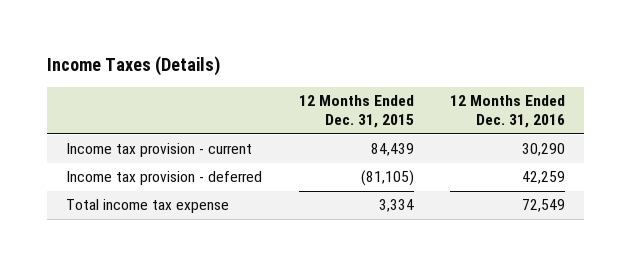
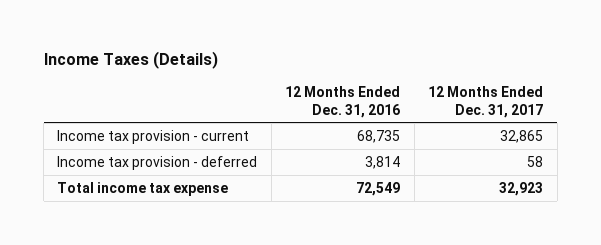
- | 12 Months Ended Dec. 31, 2015 | 12 Months Ended Dec. 31, 2016
+ | 12 Months Ended Dec. 31, 2016 | 12 Months Ended Dec. 31, 2017
- Income tax provision - current | 84,439 | 30,290
- Income tax provision - deferred | (81,105) | 42,259
+ Income tax provision - current | 68,735 | 32,865
+ Income tax provision - deferred | 3,814 | 58

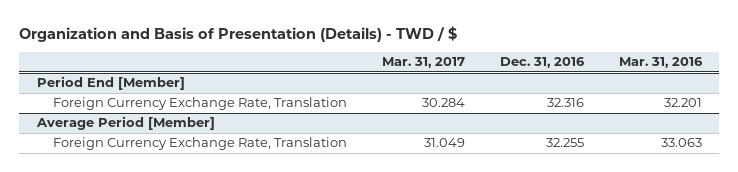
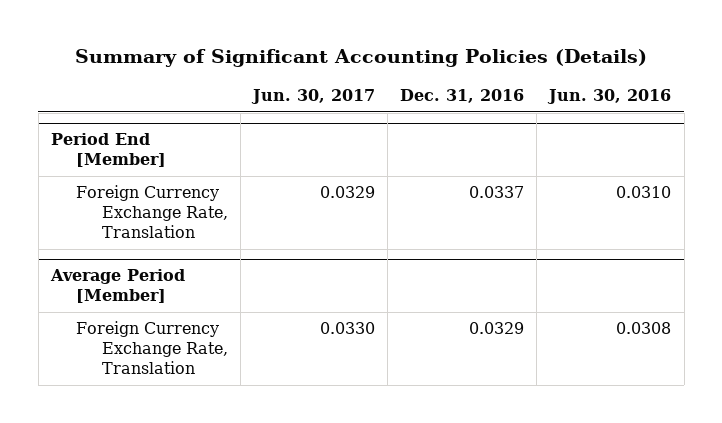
- Organization and Basis of Presentation (Details) - TWD / $
+ Summary of Significant Accounting Policies (Details)
- | Mar. 31, 2017 | Dec. 31, 2016 | Mar. 31, 2016
+ | Jun. 30, 2017 | Dec. 31, 2016 | Jun. 30, 2016
@ Period End [Member]
- Foreign Currency Exchange Rate, Translation | 30.284 | 32.316 | 32.201
+ Foreign Currency Exchange Rate, Translation | 0.0329 | 0.0337 | 0.0310
@ Average Period [Member]
- Foreign Currency Exchange Rate, Translation | 31.049 | 32.255 | 33.063
+ Foreign Currency Exchange Rate, Translation | 0.0330 | 0.0329 | 0.0308

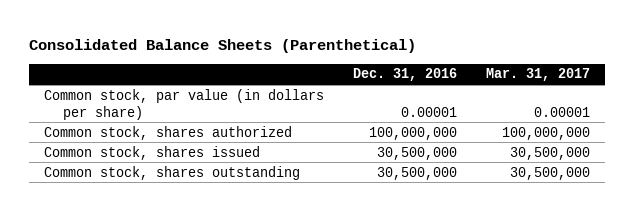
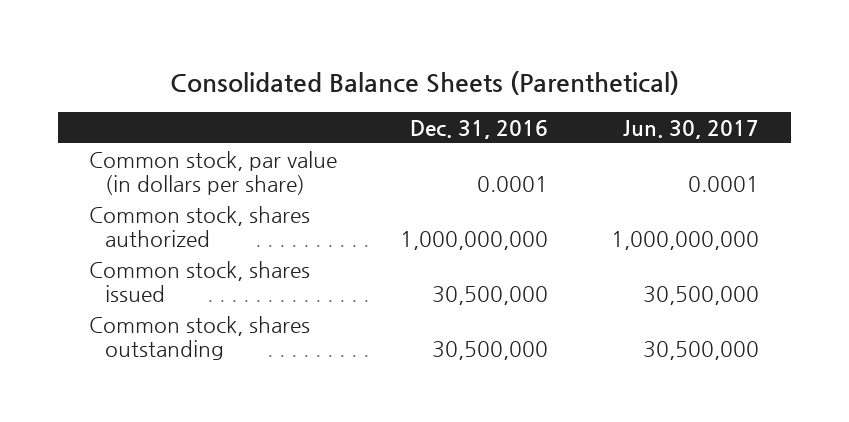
- | Dec. 31, 2016 | Mar. 31, 2017
+ | Dec. 31, 2016 | Jun. 30, 2017
- Common stock, par value (in dollars per share) | 0.00001 | 0.00001
- Common stock, shares authorized | 100,000,000 | 100,000,000
+ Common stock, par value (in dollars per share) | 0.0001 | 0.0001
+ Common stock, shares authorized | 1,000,000,000 | 1,000,000,000

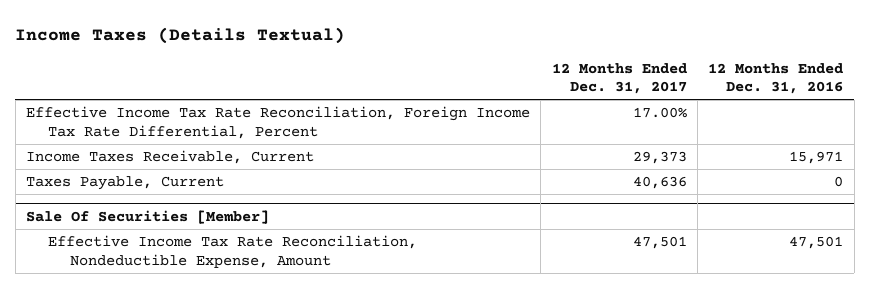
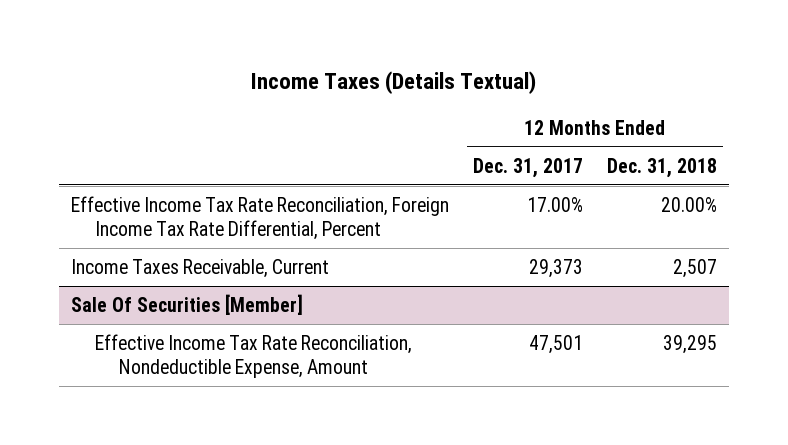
- | 12 Months Ended Dec. 31, 2017 | 12 Months Ended Dec. 31, 2016
+ | 12 Months Ended Dec. 31, 2017 | 12 Months Ended Dec. 31, 2018
- Taxes Payable, Current | 40,636 | 0

